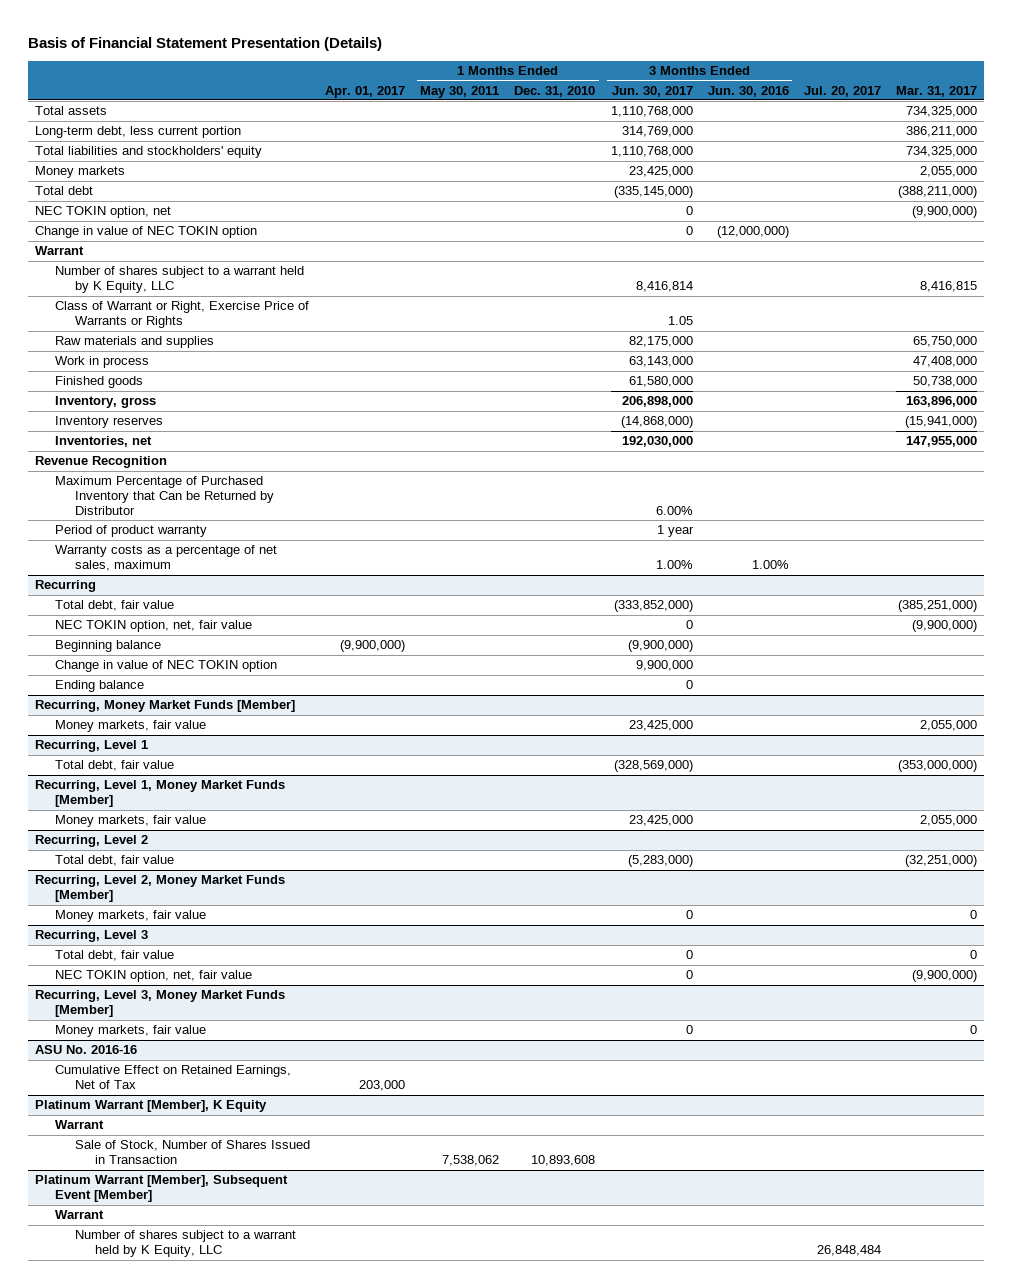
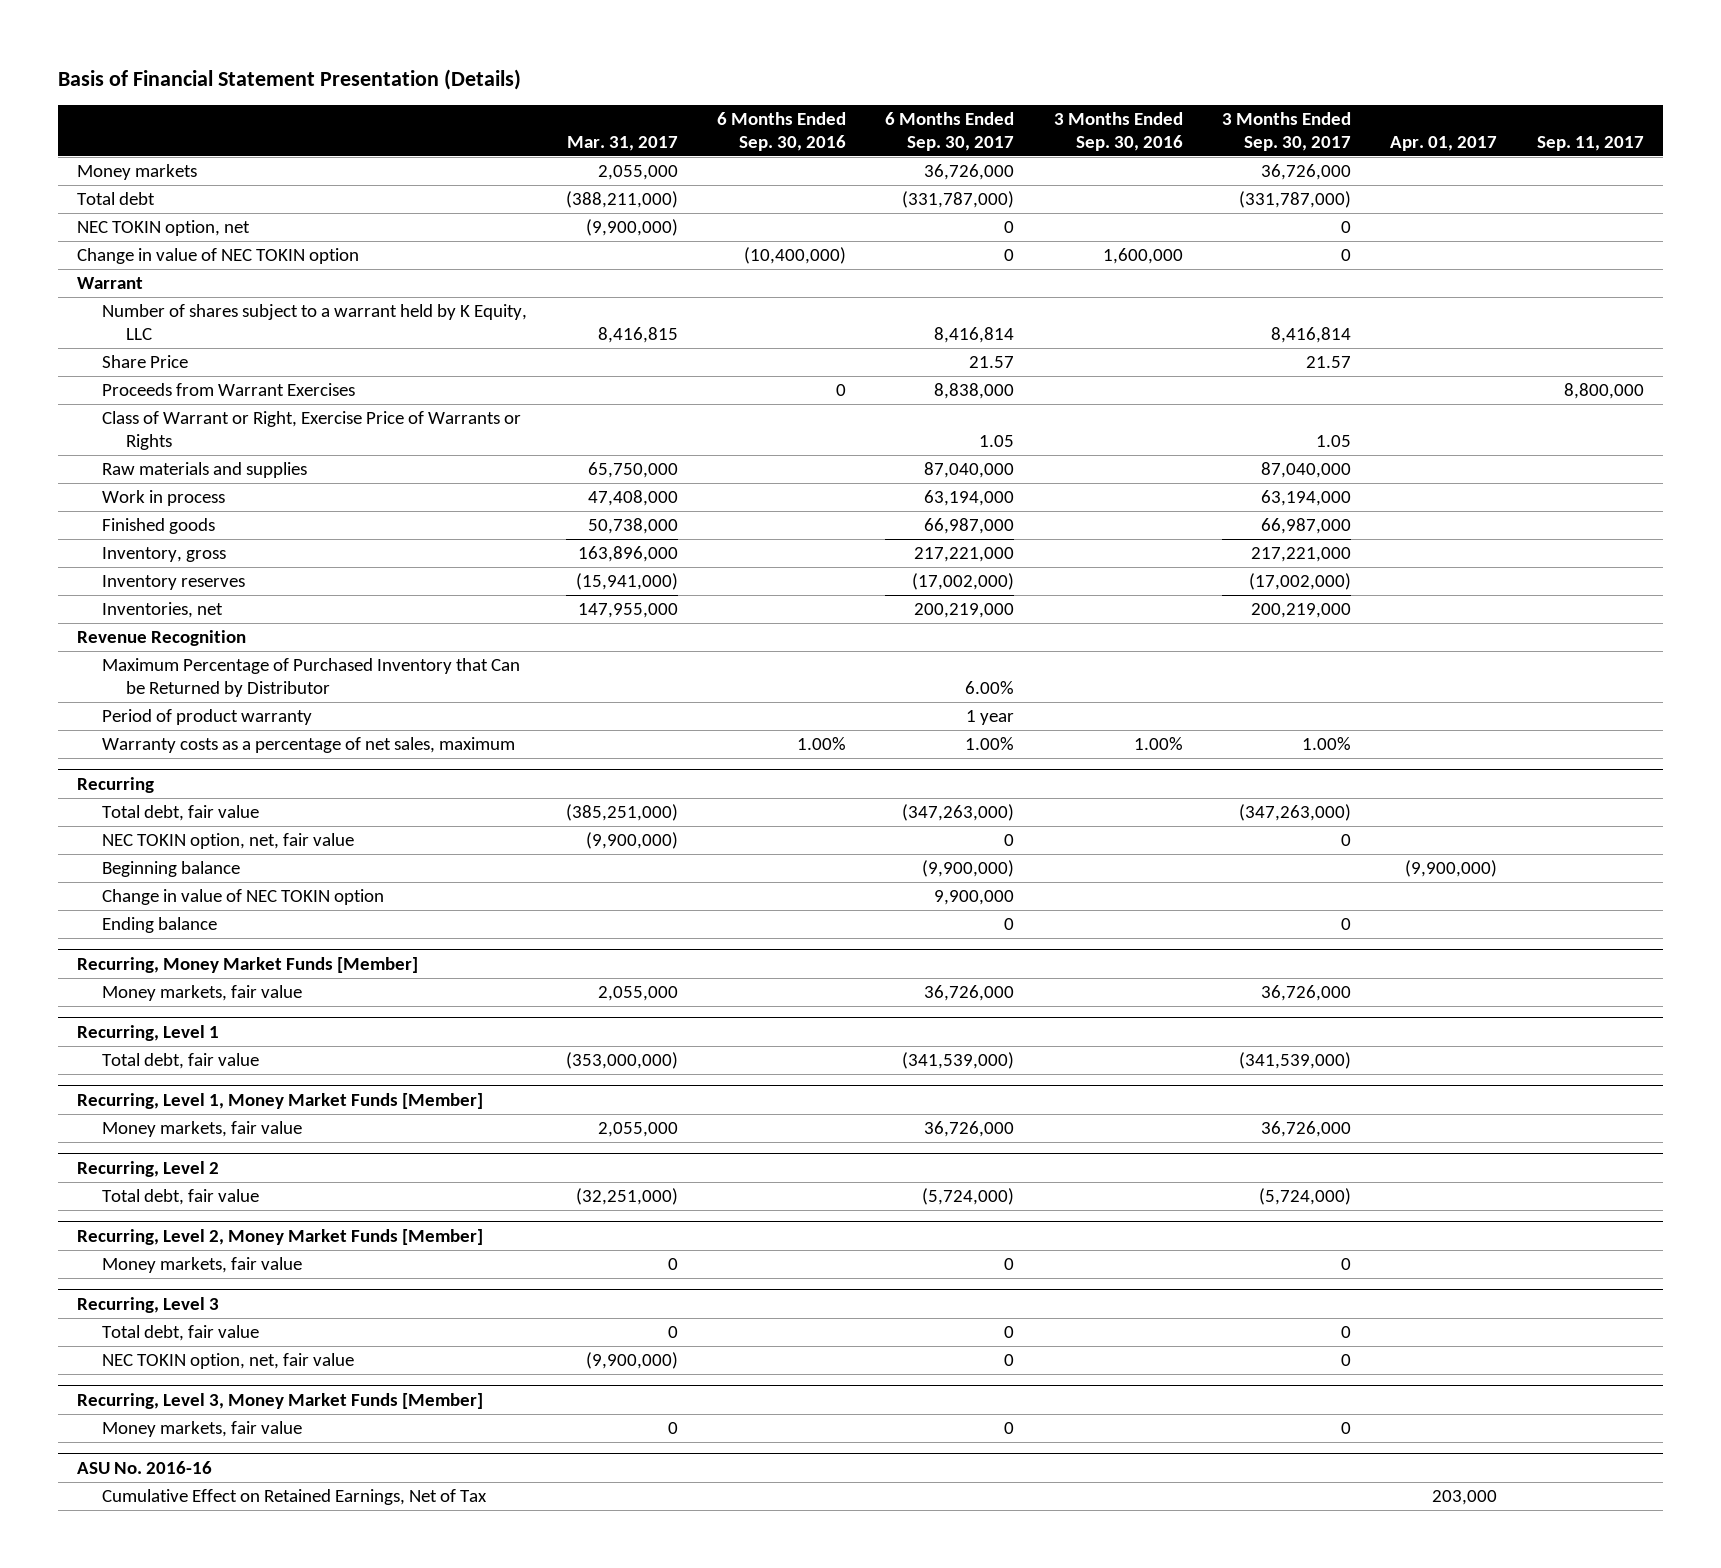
- | Apr. 01, 2017 | 1 Months Ended May 30, 2011 | 1 Months Ended Dec. 31, 2010 | 3 Months Ended Jun. 30, 2017 | 3 Months Ended Jun. 30, 2016 | Jul. 20, 2017 | Mar. 31, 2017
+ | Mar. 31, 2017 | 6 Months Ended Sep. 30, 2016 | 6 Months Ended Sep. 30, 2017 | 3 Months Ended Sep. 30, 2016 | 3 Months Ended Sep. 30, 2017 | Apr. 01, 2017 | Sep. 11, 2017
- Total assets | | | | 1,110,768,000 | | | 734,325,000
- Long-term debt, less current portion | | | | 314,769,000 | | | 386,211,000
- Total liabilities and stockholders' equity | | | | 1,110,768,000 | | | 734,325,000
+ Share Price | | | 21.57 | | 21.57 | |
+ Proceeds from Warrant Exercises | | 0 | 8,838,000 | | | | 8,800,000
- Platinum Warrant [Member], K Equity
- Warrant
- Sale of Stock, Number of Shares Issued in Transaction | | 7,538,062 | 10,893,608 | | | |
- Platinum Warrant [Member], Subsequent Event [Member]
- Warrant
- Number of shares subject to a warrant held by K Equity, LLC | | | | | | 26,848,484 |

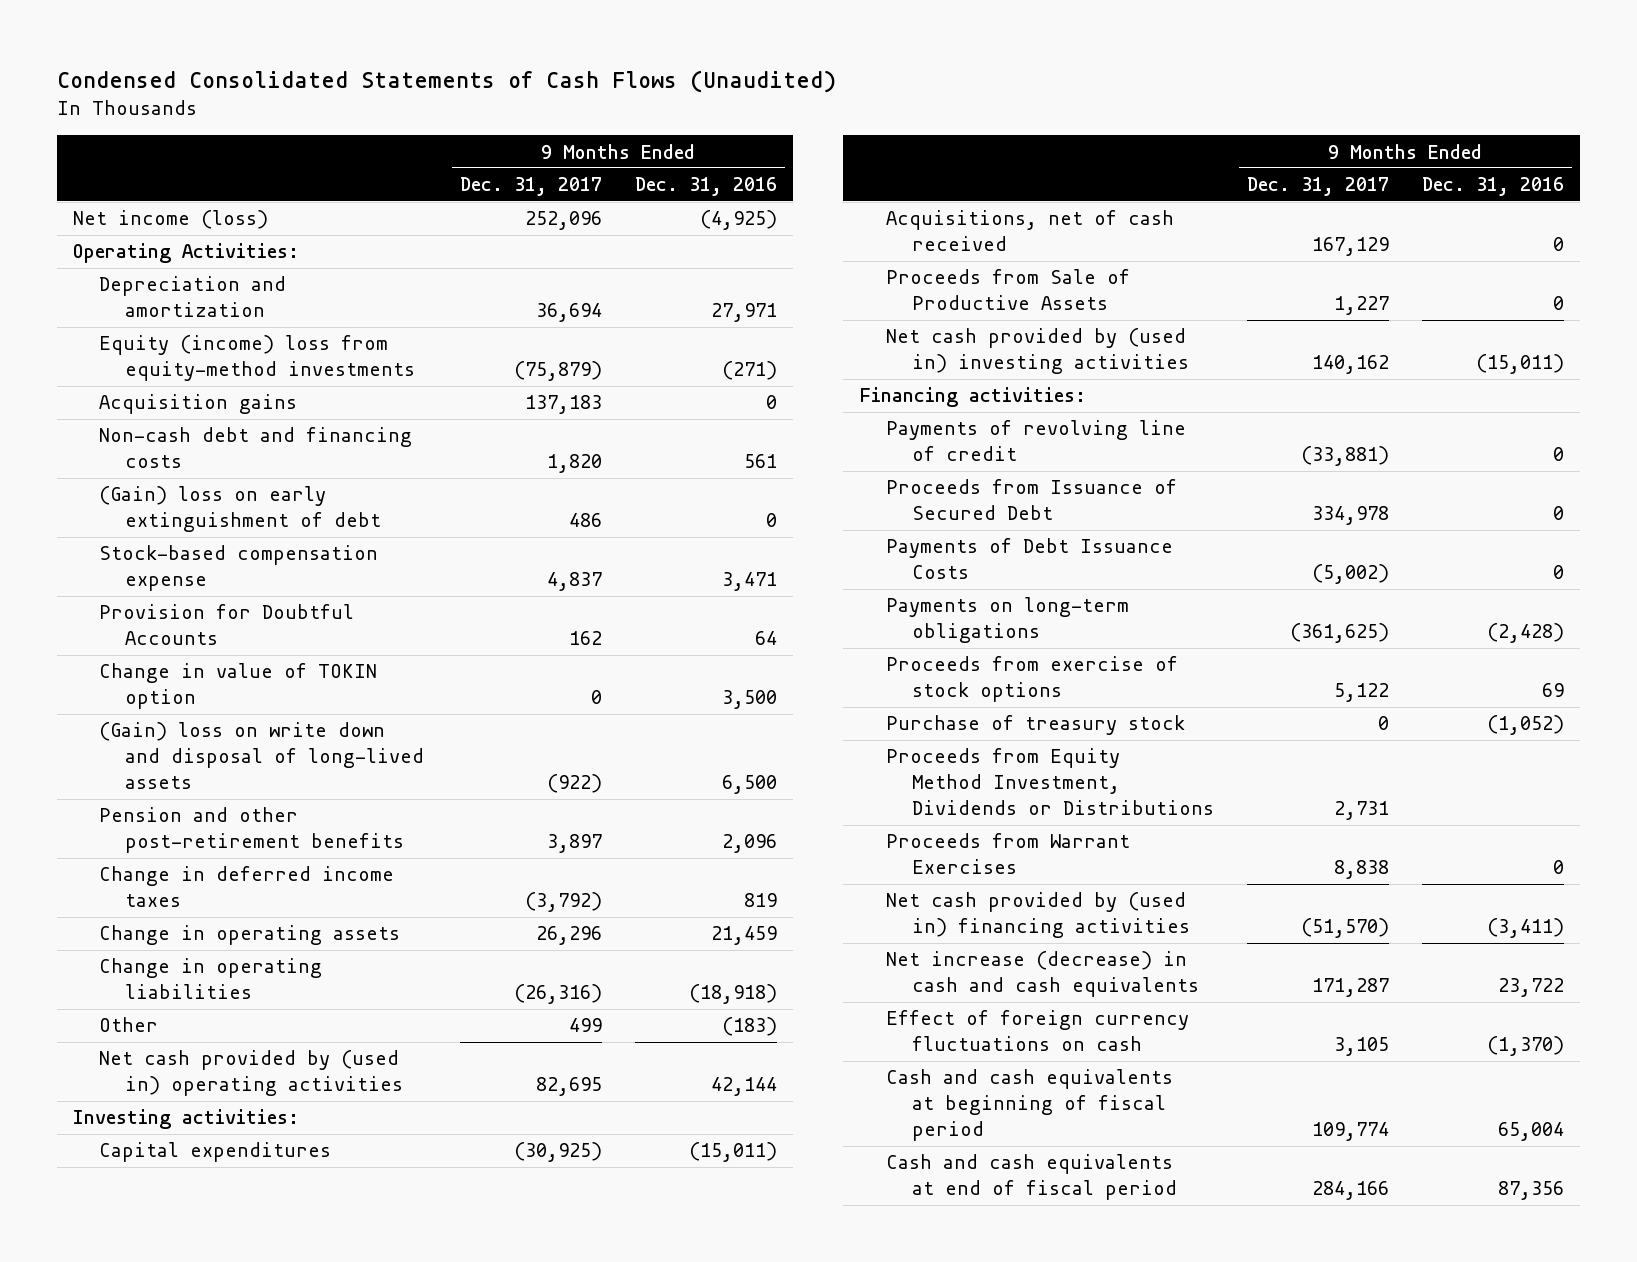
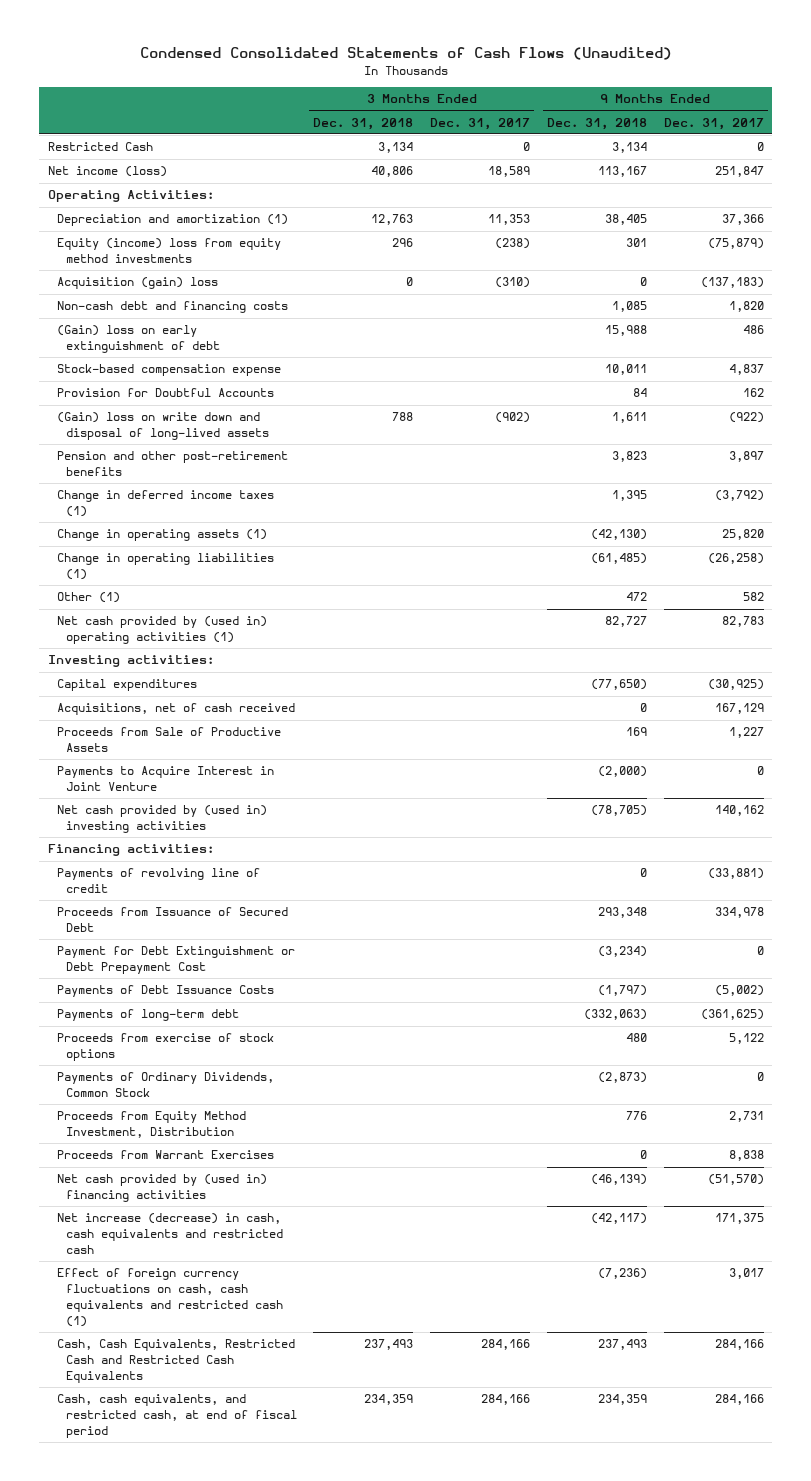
- | 9 Months Ended Dec. 31, 2017 | 9 Months Ended Dec. 31, 2016
+ | 3 Months Ended Dec. 31, 2018 | 3 Months Ended Dec. 31, 2017 | 9 Months Ended Dec. 31, 2018 | 9 Months Ended Dec. 31, 2017
- Net income (loss) | 252,096 | (4,925)
+ Restricted Cash | 3,134 | 0 | 3,134 | 0
+ Net income (loss) | 40,806 | 18,589 | 113,167 | 251,847
- Depreciation and amortization | 36,694 | 27,971
- Equity (income) loss from equity-method investments | (75,879) | (271)
- Acquisition gains | 137,183 | 0
+ Depreciation and amortization (1) | 12,763 | 11,353 | 38,405 | 37,366
+ Equity (income) loss from equity method investments | 296 | (238) | 301 | (75,879)
+ Acquisition (gain) loss | 0 | (310) | 0 | (137,183)
- Change in value of TOKIN option | 0 | 3,500
- Change in deferred income taxes | (3,792) | 819
- Change in operating assets | 26,296 | 21,459
- Change in operating liabilities | (26,316) | (18,918)
- Other | 499 | (183)
- Net cash provided by (used in) operating activities | 82,695 | 42,144
+ Change in deferred income taxes (1) | | | 1,395 | (3,792)
+ Change in operating assets (1) | | | (42,130) | 25,820
+ Change in operating liabilities (1) | | | (61,485) | (26,258)
+ Other (1) | | | 472 | 582
+ Net cash provided by (used in) operating activities (1) | | | 82,727 | 82,783
+ Payments to Acquire Interest in Joint Venture | | | (2,000) | 0
+ Payment for Debt Extinguishment or Debt Prepayment Cost | | | (3,234) | 0
- Payments on long-term obligations | (361,625) | (2,428)
+ Payments of long-term debt | | | (332,063) | (361,625)
- Purchase of treasury stock | 0 | (1,052)
- Proceeds from Equity Method Investment, Dividends or Distributions | 2,731 |
+ Payments of Ordinary Dividends, Common Stock | | | (2,873) | 0
+ Proceeds from Equity Method Investment, Distribution | | | 776 | 2,731
- Net increase (decrease) in cash and cash equivalents | 171,287 | 23,722
- Effect of foreign currency fluctuations on cash | 3,105 | (1,370)
- Cash and cash equivalents at beginning of fiscal period | 109,774 | 65,004
- Cash and cash equivalents at end of fiscal period | 284,166 | 87,356
+ Net increase (decrease) in cash, cash equivalents and restricted cash | | | (42,117) | 171,375
+ Effect of foreign currency fluctuations on cash, cash equivalents and restricted cash (1) | | | (7,236) | 3,017
+ Cash, Cash Equivalents, Restricted Cash and Restricted Cash Equivalents | 237,493 | 284,166 | 237,493 | 284,166
+ Cash, cash equivalents, and restricted cash, at end of fiscal period | 234,359 | 284,166 | 234,359 | 284,166

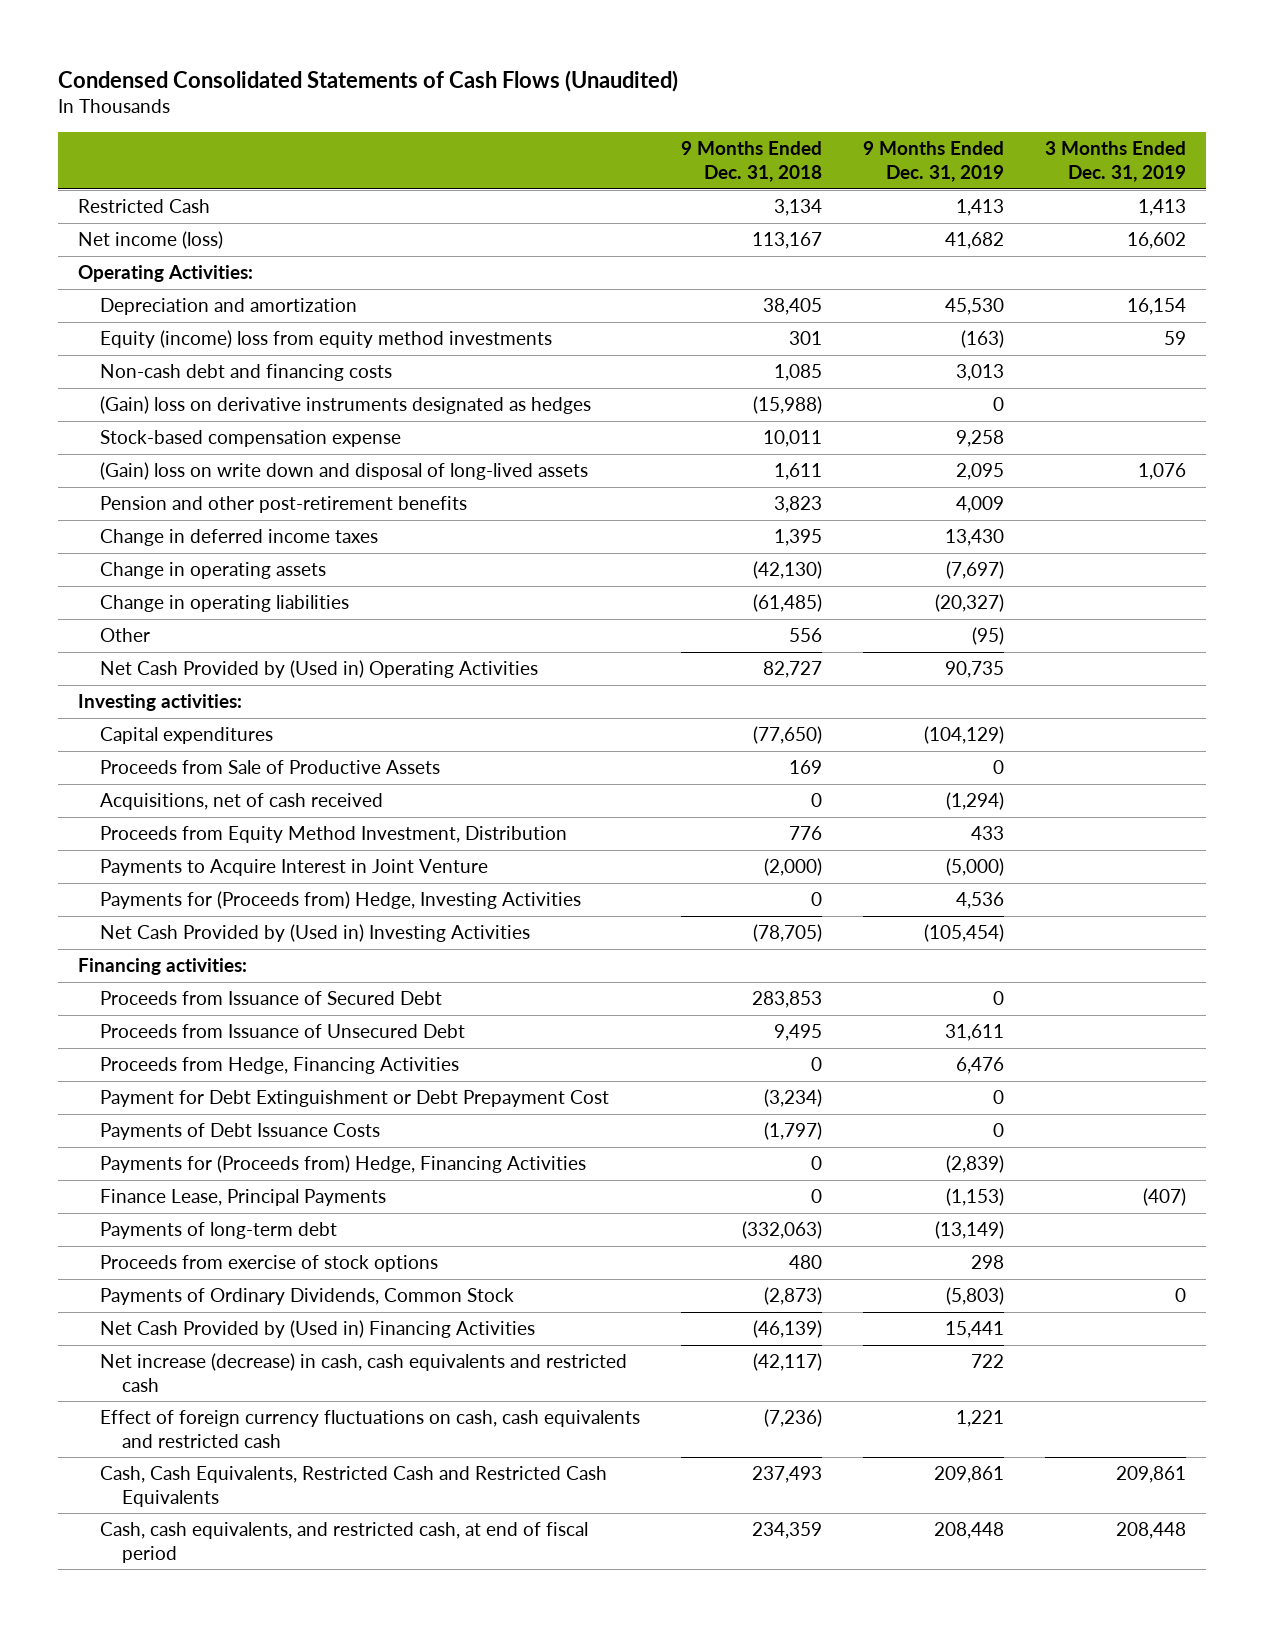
- | 3 Months Ended Dec. 31, 2018 | 3 Months Ended Dec. 31, 2017 | 9 Months Ended Dec. 31, 2018 | 9 Months Ended Dec. 31, 2017
+ | 9 Months Ended Dec. 31, 2018 | 9 Months Ended Dec. 31, 2019 | 3 Months Ended Dec. 31, 2019
- Depreciation and amortization (1) | 12,763 | 11,353 | 38,405 | 37,366
+ Depreciation and amortization | 38,405 | 45,530 | 16,154
- Acquisition (gain) loss | 0 | (310) | 0 | (137,183)
- (Gain) loss on early extinguishment of debt | | | 15,988 | 486
+ (Gain) loss on derivative instruments designated as hedges | (15,988) | 0 |
- Provision for Doubtful Accounts | | | 84 | 162
- Change in deferred income taxes (1) | | | 1,395 | (3,792)
- Change in operating assets (1) | | | (42,130) | 25,820
- Change in operating liabilities (1) | | | (61,485) | (26,258)
- Other (1) | | | 472 | 582
- Net cash provided by (used in) operating activities (1) | | | 82,727 | 82,783
+ Change in deferred income taxes | 1,395 | 13,430 |
+ Change in operating assets | (42,130) | (7,697) |
+ Change in operating liabilities | (61,485) | (20,327) |
+ Other | 556 | (95) |
+ Net Cash Provided by (Used in) Operating Activities | 82,727 | 90,735 |
moved down: Acquisitions, net of cash received | 0 | (1,294) |
moved up: Proceeds from Equity Method Investment, Distribution | 776 | 433 |
- Net cash provided by (used in) investing activities | | | (78,705) | 140,162
+ Payments for (Proceeds from) Hedge, Investing Activities | 0 | 4,536 |
+ Net Cash Provided by (Used in) Investing Activities | (78,705) | (105,454) |
- Payments of revolving line of credit | | | 0 | (33,881)
- Proceeds from Issuance of Secured Debt | | | 293,348 | 334,978
+ Proceeds from Issuance of Secured Debt | 283,853 | 0 |
+ Proceeds from Issuance of Unsecured Debt | 9,495 | 31,611 |
+ Proceeds from Hedge, Financing Activities | 0 | 6,476 |
+ Payments for (Proceeds from) Hedge, Financing Activities | 0 | (2,839) |
+ Finance Lease, Principal Payments | 0 | (1,153) | (407)
- Proceeds from Warrant Exercises | | | 0 | 8,838
- Net cash provided by (used in) financing activities | | | (46,139) | (51,570)
+ Net Cash Provided by (Used in) Financing Activities | (46,139) | 15,441 |
- Effect of foreign currency fluctuations on cash, cash equivalents and restricted cash (1) | | | (7,236) | 3,017
+ Effect of foreign currency fluctuations on cash, cash equivalents and restricted cash | (7,236) | 1,221 |

